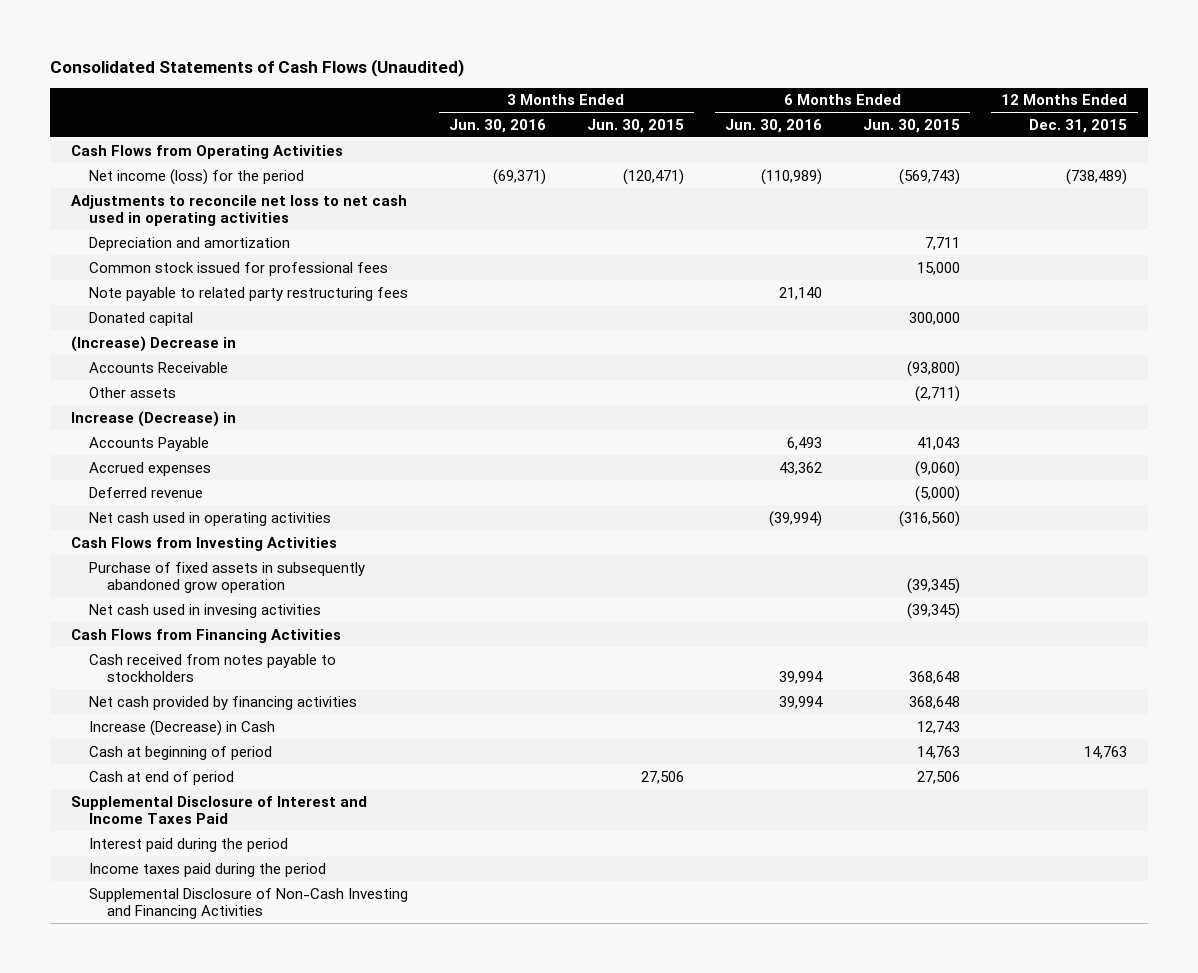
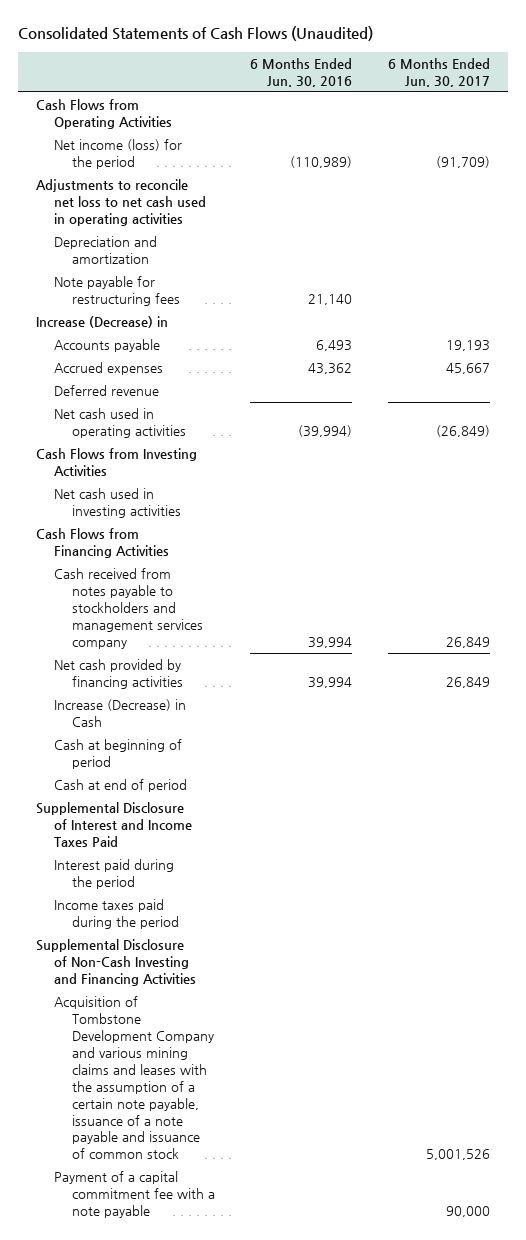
- | 3 Months Ended Jun. 30, 2016 | 3 Months Ended Jun. 30, 2015 | 6 Months Ended Jun. 30, 2016 | 6 Months Ended Jun. 30, 2015 | 12 Months Ended Dec. 31, 2015
+ | 6 Months Ended Jun. 30, 2016 | 6 Months Ended Jun. 30, 2017
- Common stock issued for professional fees | | | | 15,000 |
- Note payable to related party restructuring fees | | | 21,140 | |
- Donated capital | | | | 300,000 |
- (Increase) Decrease in
- Accounts Receivable | | | | (93,800) |
- Other assets | | | | (2,711) |
+ Note payable for restructuring fees | 21,140 |
- Accounts Payable | | | 6,493 | 41,043 |
+ Accounts payable | 6,493 | 19,193
- Purchase of fixed assets in subsequently abandoned grow operation | | | | (39,345) |
- Net cash used in invesing activities | | | | (39,345) |
+ Net cash used in investing activities
- Cash received from notes payable to stockholders | | | 39,994 | 368,648 |
+ Cash received from notes payable to stockholders and management services company | 39,994 | 26,849
+ Acquisition of Tombstone Development Company and various mining claims and leases with the assumption of a certain note payable, issuance of a note payable and issuance of common stock | | 5,001,526
+ Payment of a capital commitment fee with a note payable | | 90,000

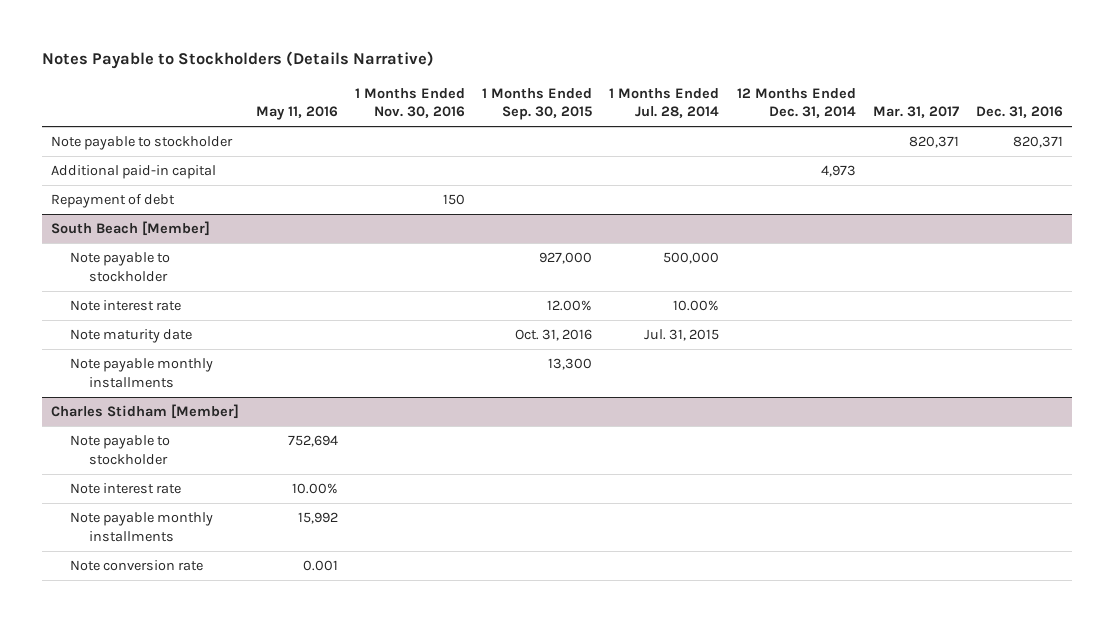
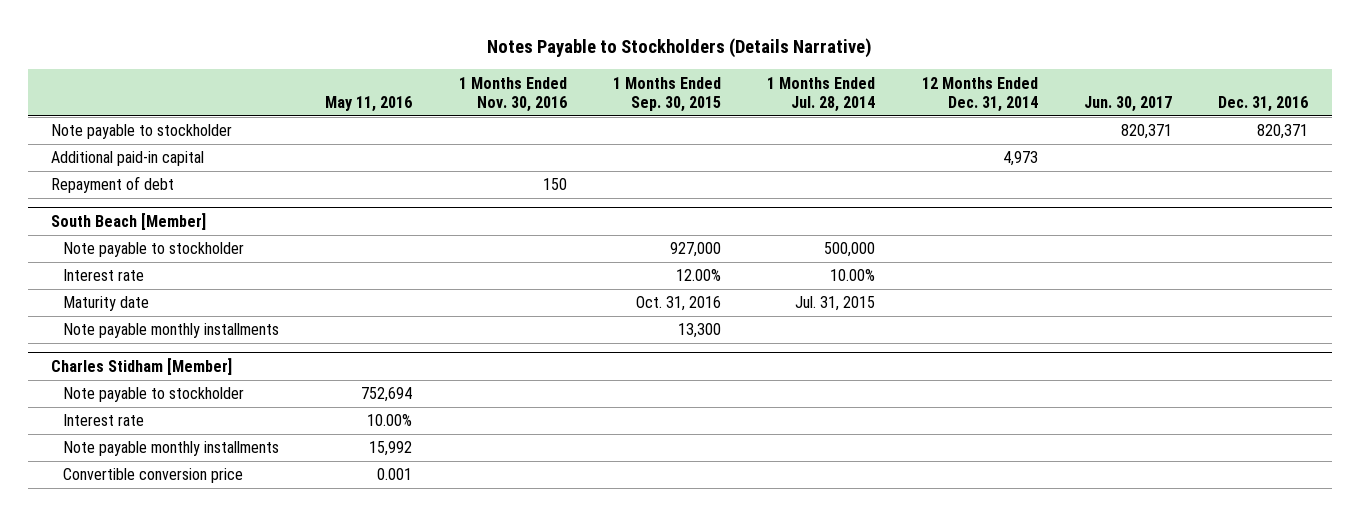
- | May 11, 2016 | 1 Months Ended Nov. 30, 2016 | 1 Months Ended Sep. 30, 2015 | 1 Months Ended Jul. 28, 2014 | 12 Months Ended Dec. 31, 2014 | Mar. 31, 2017 | Dec. 31, 2016
+ | May 11, 2016 | 1 Months Ended Nov. 30, 2016 | 1 Months Ended Sep. 30, 2015 | 1 Months Ended Jul. 28, 2014 | 12 Months Ended Dec. 31, 2014 | Jun. 30, 2017 | Dec. 31, 2016
@ South Beach [Member]
- Note interest rate | | | 12.00% | 10.00% | | |
- Note maturity date | | | Oct. 31, 2016 | Jul. 31, 2015 | | |
+ Interest rate | | | 12.00% | 10.00% | | |
+ Maturity date | | | Oct. 31, 2016 | Jul. 31, 2015 | | |
@ Charles Stidham [Member]
- Note interest rate | 10.00% | | | | | |
+ Interest rate | 10.00% | | | | | |
- Note conversion rate | 0.001 | | | | | |
+ Convertible conversion price | 0.001 | | | | | |

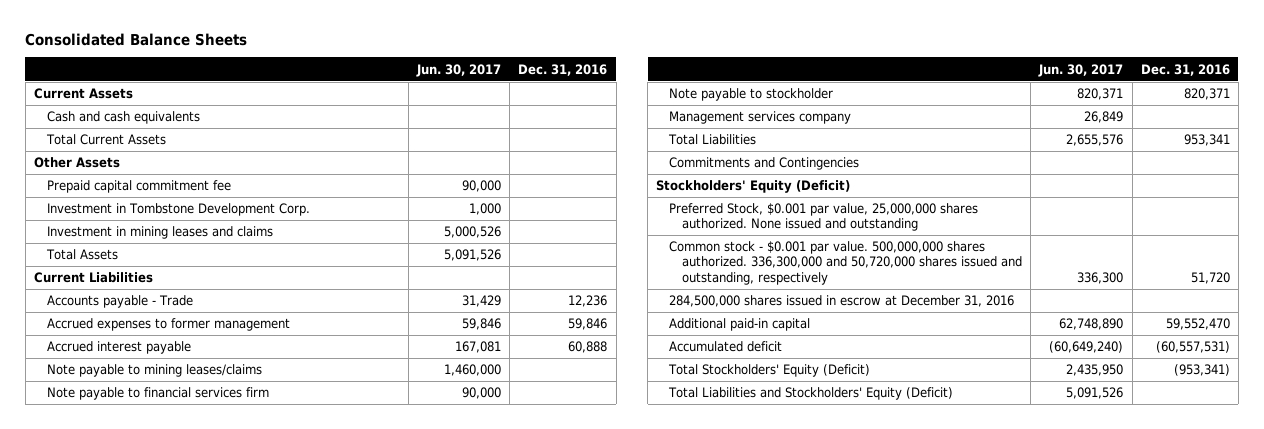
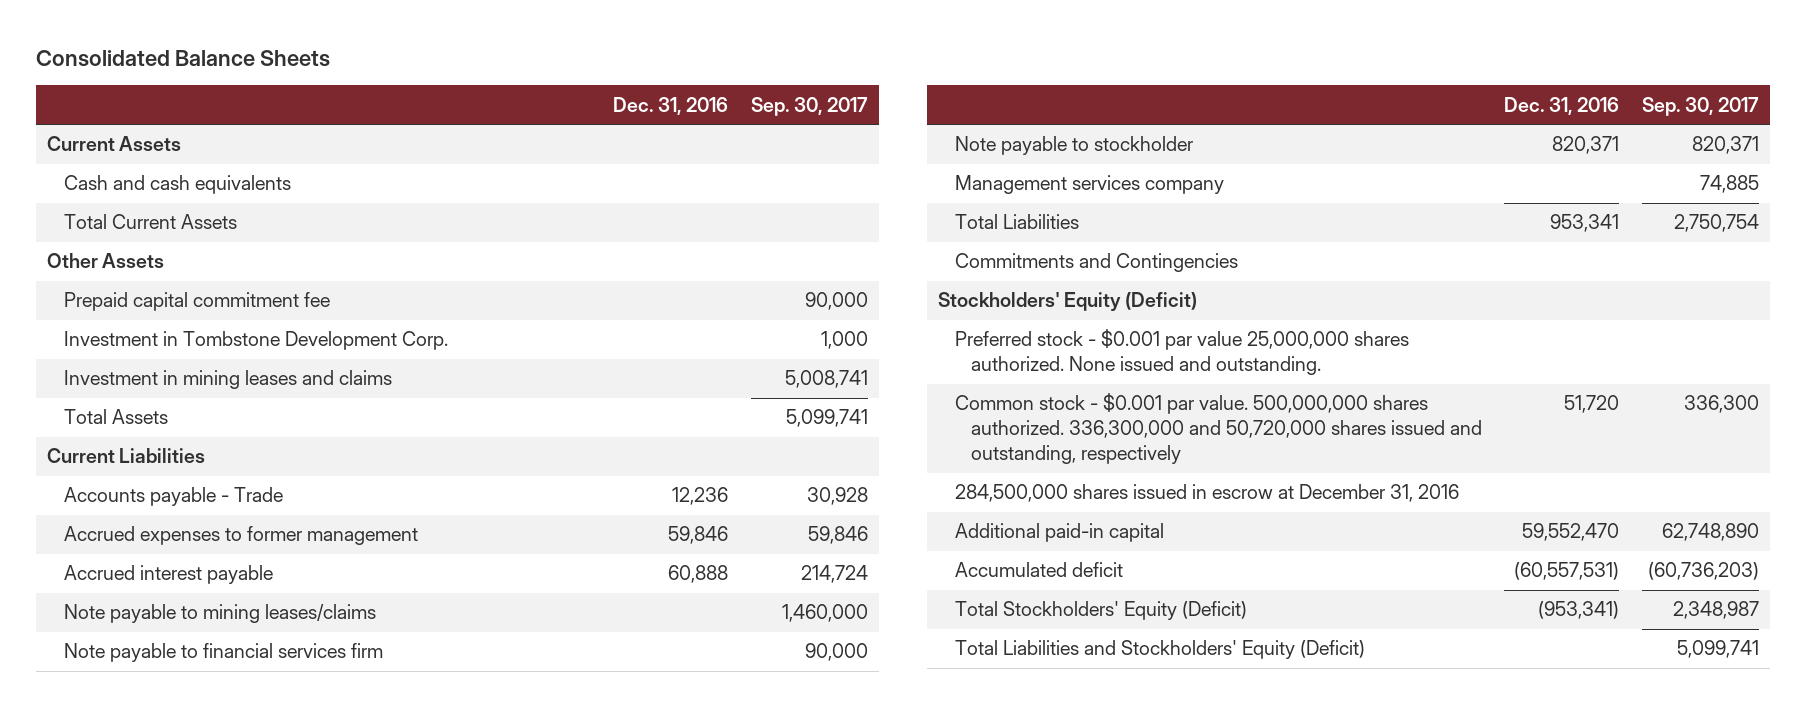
- | Jun. 30, 2017 | Dec. 31, 2016
+ | Dec. 31, 2016 | Sep. 30, 2017
- Preferred Stock, $0.001 par value, 25,000,000 shares authorized. None issued and outstanding
+ Preferred stock - $0.001 par value 25,000,000 shares authorized. None issued and outstanding.

